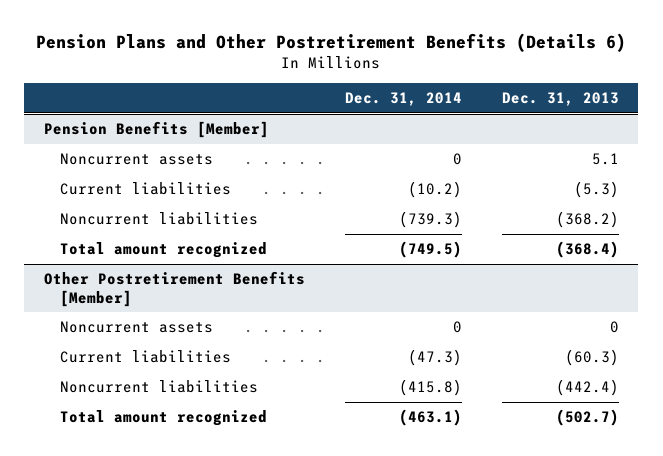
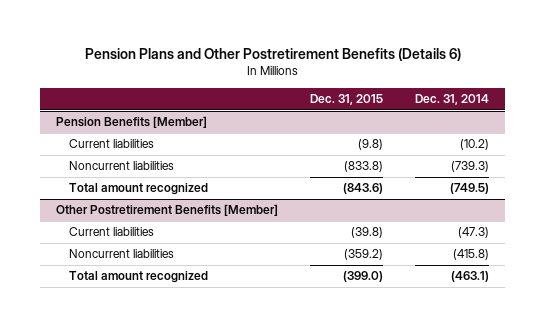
- | Dec. 31, 2014 | Dec. 31, 2013
+ | Dec. 31, 2015 | Dec. 31, 2014
@ Pension Benefits [Member]
- Noncurrent assets | 0 | 5.1
@ Other Postretirement Benefits [Member]
- Noncurrent assets | 0 | 0

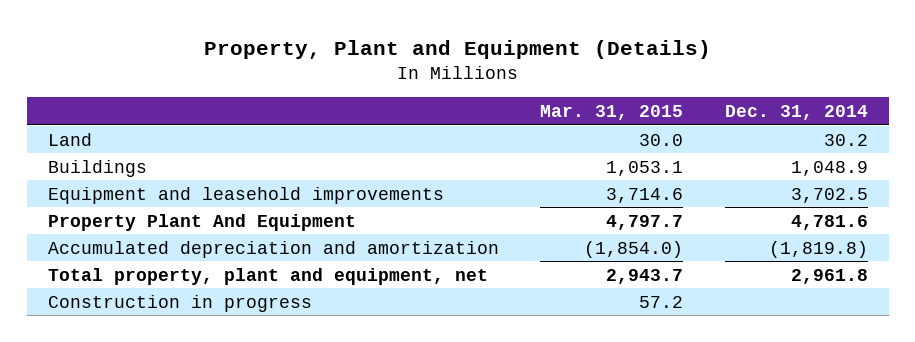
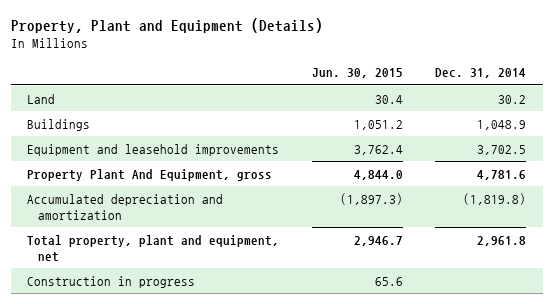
- | Mar. 31, 2015 | Dec. 31, 2014
+ | Jun. 30, 2015 | Dec. 31, 2014
- Property Plant And Equipment | 4,797.7 | 4,781.6
+ Property Plant And Equipment, gross | 4,844.0 | 4,781.6

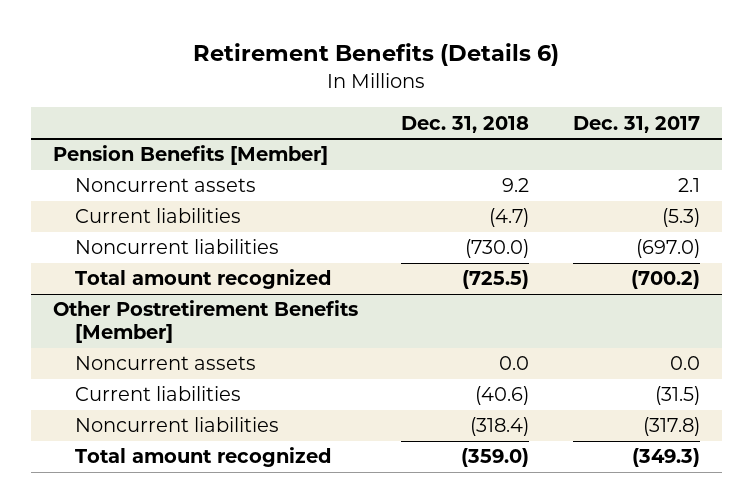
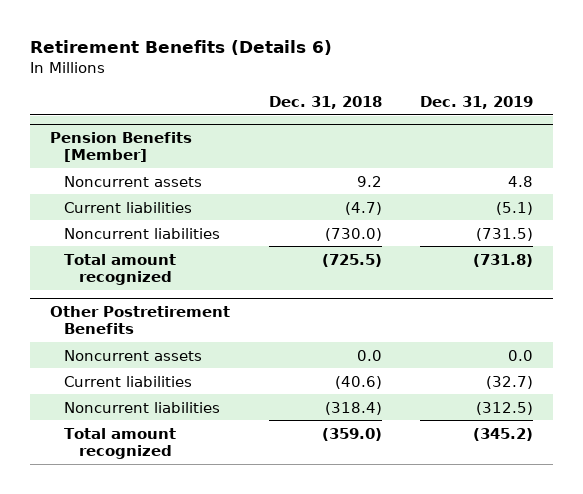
- | Dec. 31, 2018 | Dec. 31, 2017
+ | Dec. 31, 2018 | Dec. 31, 2019
- Other Postretirement Benefits [Member]
+ Other Postretirement Benefits

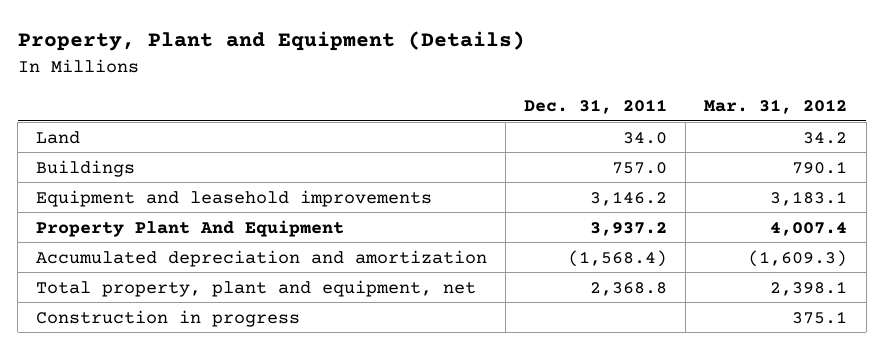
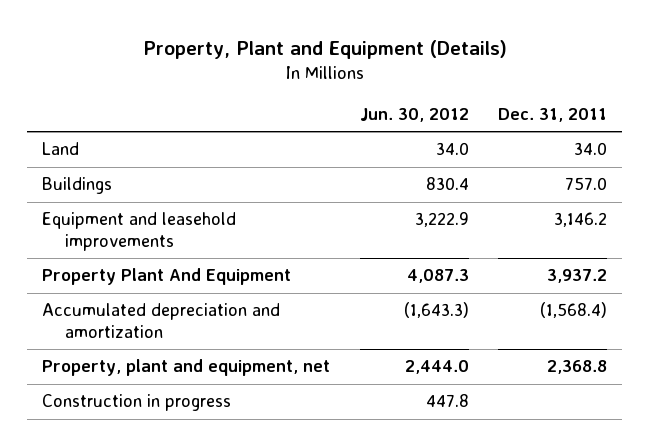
- | Dec. 31, 2011 | Mar. 31, 2012
+ | Jun. 30, 2012 | Dec. 31, 2011
- Total property, plant and equipment, net | 2,368.8 | 2,398.1
+ Property, plant and equipment, net | 2,444.0 | 2,368.8

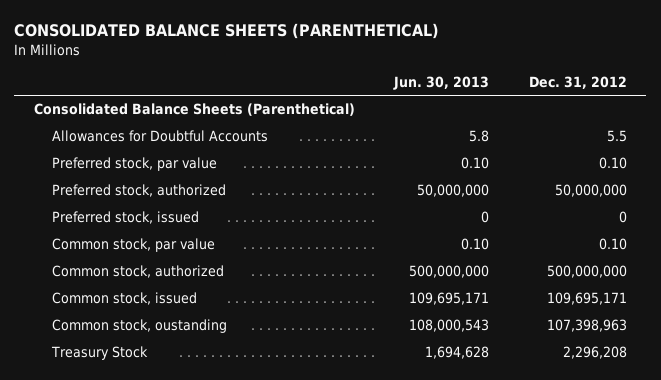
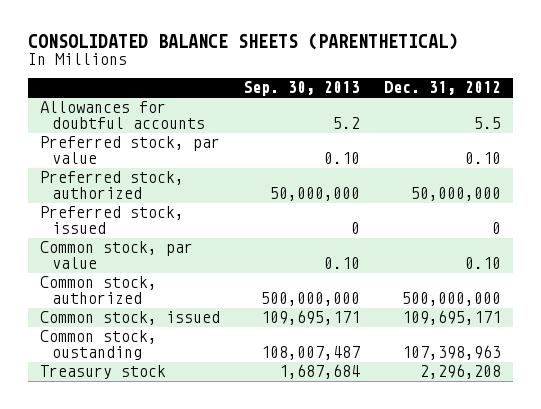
- | Jun. 30, 2013 | Dec. 31, 2012
+ | Sep. 30, 2013 | Dec. 31, 2012
- Consolidated Balance Sheets (Parenthetical)
- Allowances for Doubtful Accounts | 5.8 | 5.5
+ Allowances for doubtful accounts | 5.2 | 5.5
- Treasury Stock | 1,694,628 | 2,296,208
+ Treasury stock | 1,687,684 | 2,296,208

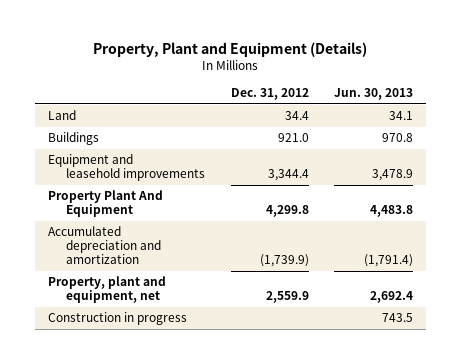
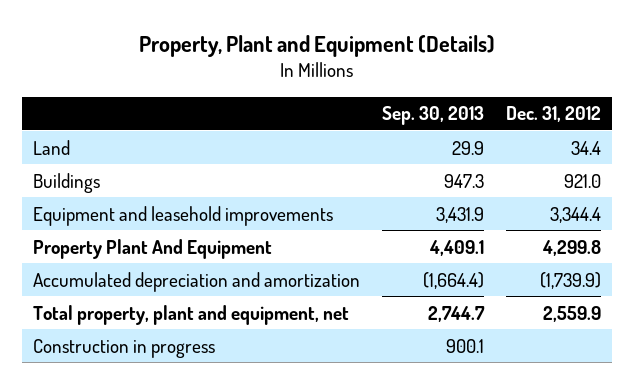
- | Dec. 31, 2012 | Jun. 30, 2013
+ | Sep. 30, 2013 | Dec. 31, 2012
- Property, plant and equipment, net | 2,559.9 | 2,692.4
+ Total property, plant and equipment, net | 2,744.7 | 2,559.9

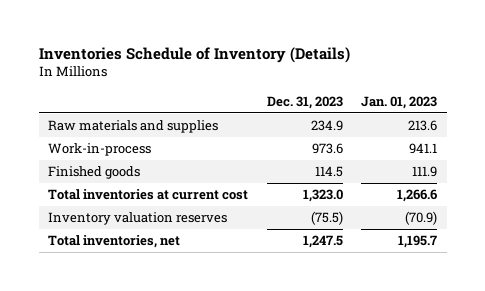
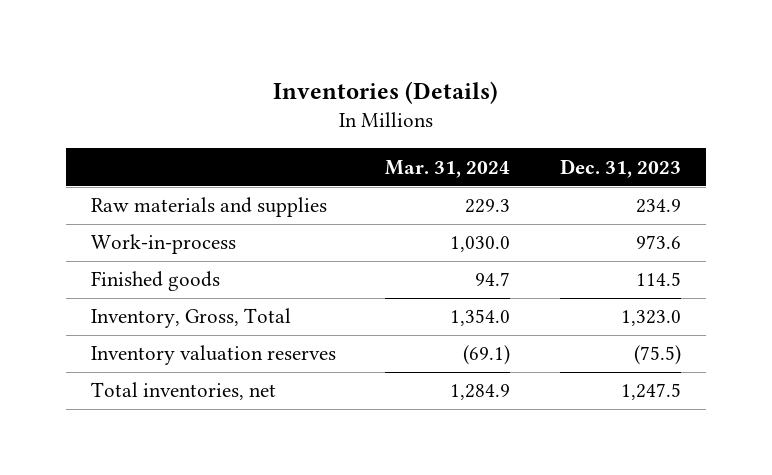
- Inventories Schedule of Inventory (Details)
+ Inventories (Details)
- | Dec. 31, 2023 | Jan. 01, 2023
+ | Mar. 31, 2024 | Dec. 31, 2023
- Total inventories at current cost | 1,323.0 | 1,266.6
+ Inventory, Gross, Total | 1,354.0 | 1,323.0

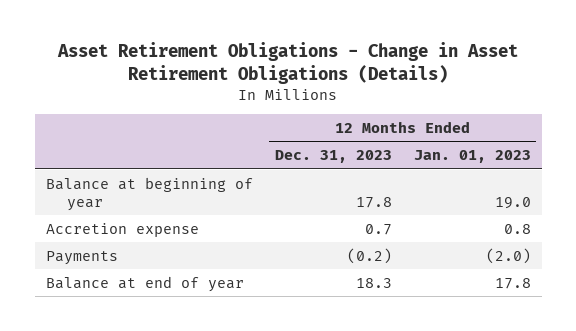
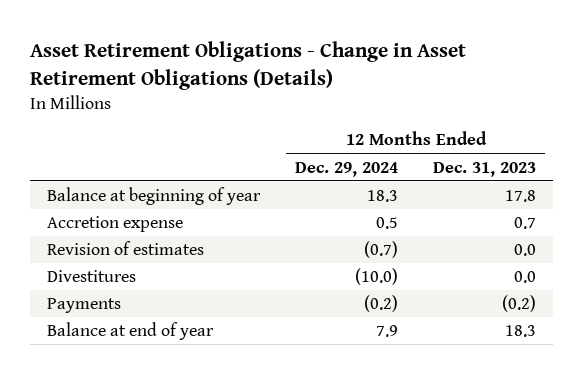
- | 12 Months Ended Dec. 31, 2023 | 12 Months Ended Jan. 01, 2023
+ | 12 Months Ended Dec. 29, 2024 | 12 Months Ended Dec. 31, 2023
+ Revision of estimates | (0.7) | 0.0
+ Divestitures | (10.0) | 0.0

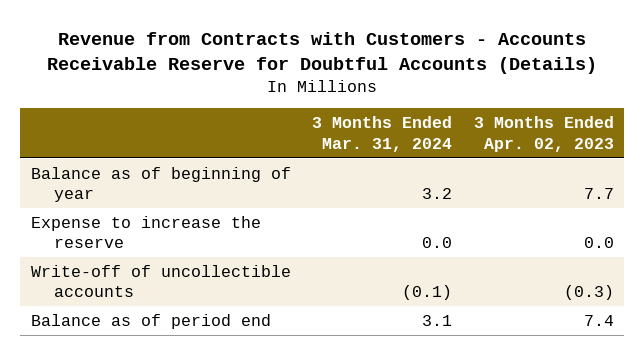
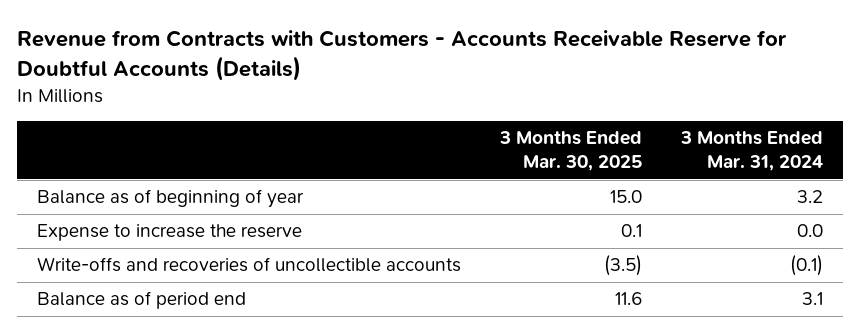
- | 3 Months Ended Mar. 31, 2024 | 3 Months Ended Apr. 02, 2023
+ | 3 Months Ended Mar. 30, 2025 | 3 Months Ended Mar. 31, 2024
- Write-off of uncollectible accounts | (0.1) | (0.3)
+ Write-offs and recoveries of uncollectible accounts | (3.5) | (0.1)

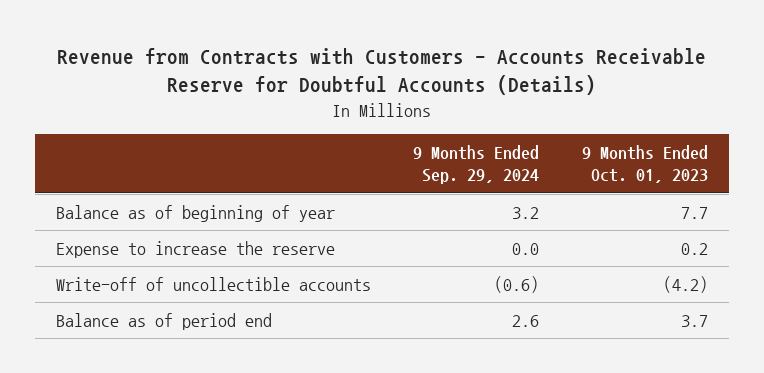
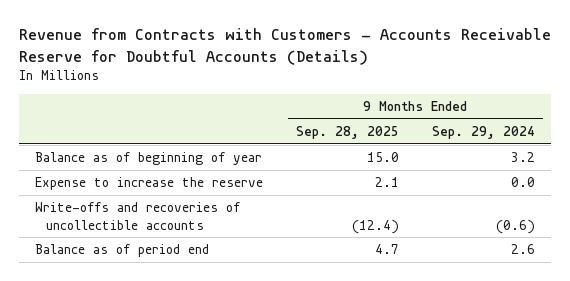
- | 9 Months Ended Sep. 29, 2024 | 9 Months Ended Oct. 01, 2023
+ | 9 Months Ended Sep. 28, 2025 | 9 Months Ended Sep. 29, 2024
- Write-off of uncollectible accounts | (0.6) | (4.2)
+ Write-offs and recoveries of uncollectible accounts | (12.4) | (0.6)

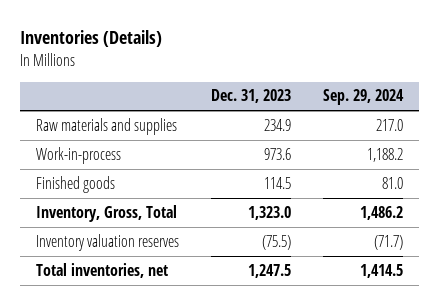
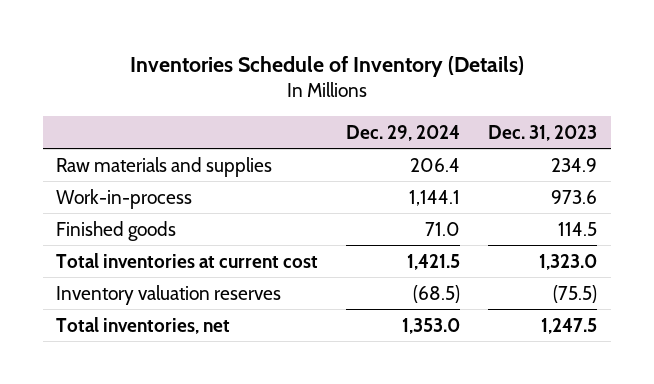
- Inventories (Details)
+ Inventories Schedule of Inventory (Details)
- | Dec. 31, 2023 | Sep. 29, 2024
+ | Dec. 29, 2024 | Dec. 31, 2023
- Inventory, Gross, Total | 1,323.0 | 1,486.2
+ Total inventories at current cost | 1,421.5 | 1,323.0

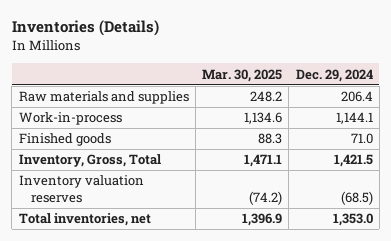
- Inventories Schedule of Inventory (Details)
+ Inventories (Details)
- | Dec. 29, 2024 | Dec. 31, 2023
+ | Mar. 30, 2025 | Dec. 29, 2024
- Total inventories at current cost | 1,421.5 | 1,323.0
+ Inventory, Gross, Total | 1,471.1 | 1,421.5

